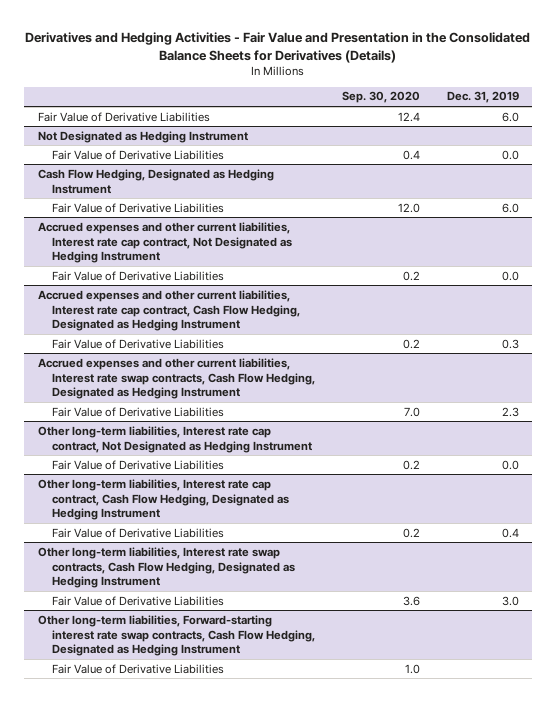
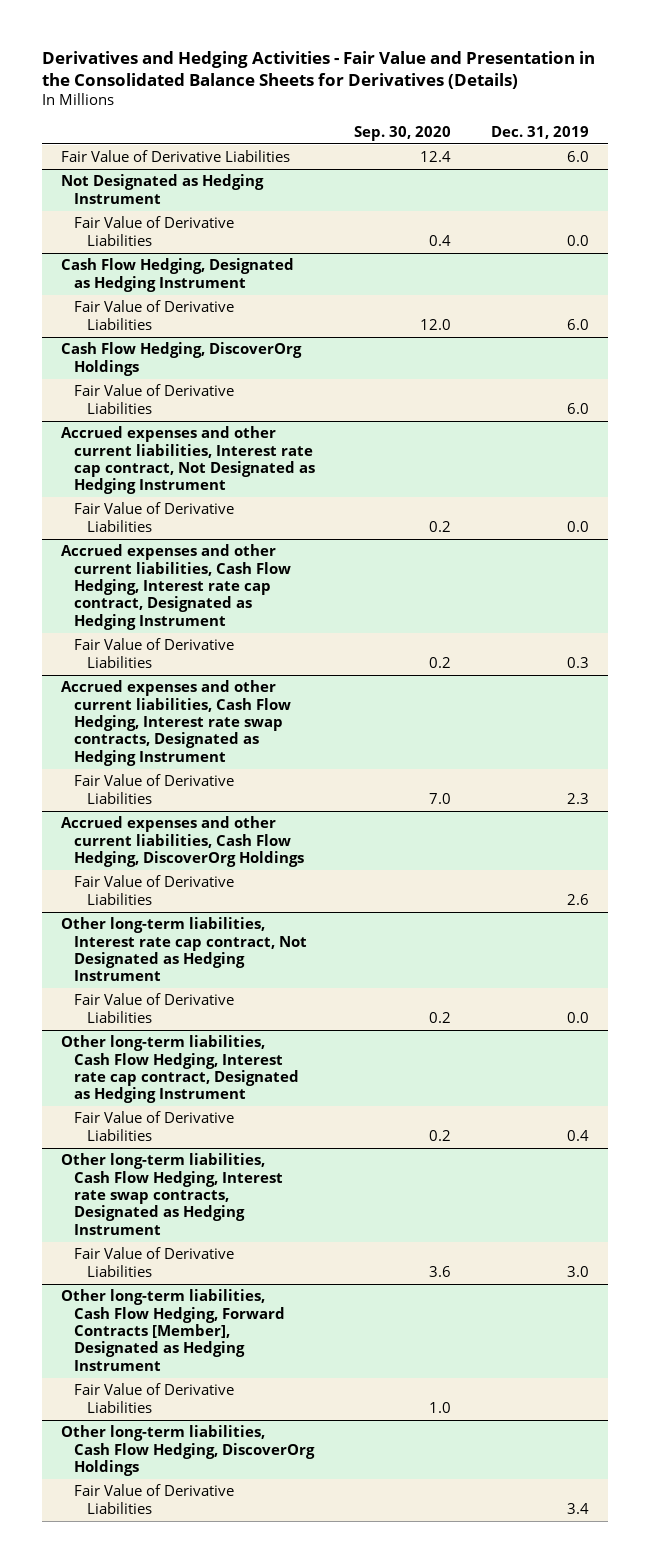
+ Cash Flow Hedging, DiscoverOrg Holdings
+ Fair Value of Derivative Liabilities | | 6.0
- Accrued expenses and other current liabilities, Interest rate cap contract, Cash Flow Hedging, Designated as Hedging Instrument
+ Accrued expenses and other current liabilities, Cash Flow Hedging, Interest rate cap contract, Designated as Hedging Instrument
- Accrued expenses and other current liabilities, Interest rate swap contracts, Cash Flow Hedging, Designated as Hedging Instrument
+ Accrued expenses and other current liabilities, Cash Flow Hedging, Interest rate swap contracts, Designated as Hedging Instrument
+ Accrued expenses and other current liabilities, Cash Flow Hedging, DiscoverOrg Holdings
+ Fair Value of Derivative Liabilities | | 2.6
- Other long-term liabilities, Interest rate cap contract, Cash Flow Hedging, Designated as Hedging Instrument
+ Other long-term liabilities, Cash Flow Hedging, Interest rate cap contract, Designated as Hedging Instrument
- Other long-term liabilities, Interest rate swap contracts, Cash Flow Hedging, Designated as Hedging Instrument
+ Other long-term liabilities, Cash Flow Hedging, Interest rate swap contracts, Designated as Hedging Instrument
- Other long-term liabilities, Forward-starting interest rate swap contracts, Cash Flow Hedging, Designated as Hedging Instrument
+ Other long-term liabilities, Cash Flow Hedging, Forward Contracts [Member], Designated as Hedging Instrument
+ Other long-term liabilities, Cash Flow Hedging, DiscoverOrg Holdings
+ Fair Value of Derivative Liabilities | | 3.4

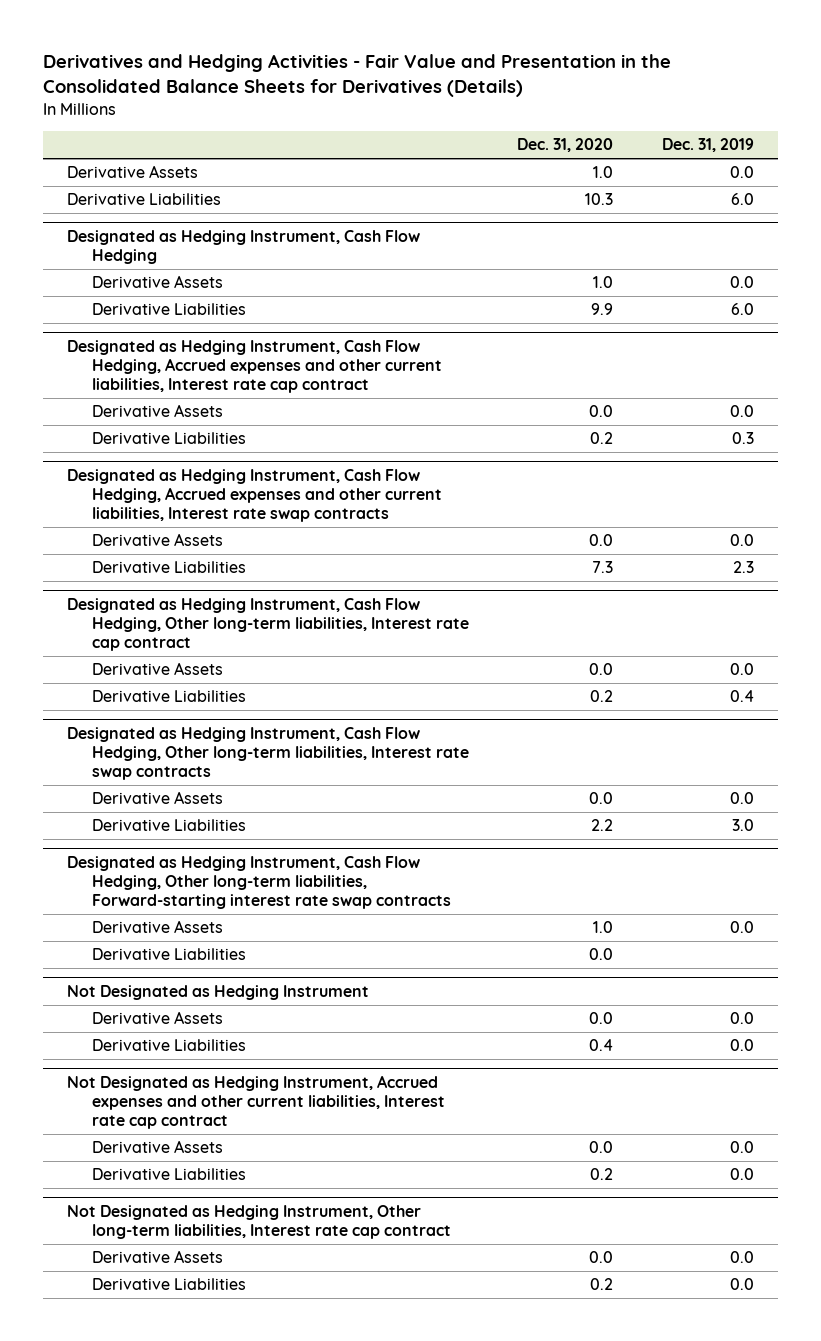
- | Sep. 30, 2020 | Dec. 31, 2019
+ | Dec. 31, 2020 | Dec. 31, 2019
- Fair Value of Derivative Liabilities | 12.4 | 6.0
+ Derivative Assets | 1.0 | 0.0
+ Derivative Liabilities | 10.3 | 6.0
+ Designated as Hedging Instrument, Cash Flow Hedging
+ Derivative Assets | 1.0 | 0.0
+ Derivative Liabilities | 9.9 | 6.0
+ Designated as Hedging Instrument, Cash Flow Hedging, Accrued expenses and other current liabilities, Interest rate cap contract
+ Derivative Assets | 0.0 | 0.0
+ Derivative Liabilities | 0.2 | 0.3
+ Designated as Hedging Instrument, Cash Flow Hedging, Accrued expenses and other current liabilities, Interest rate swap contracts
+ Derivative Assets | 0.0 | 0.0
+ Derivative Liabilities | 7.3 | 2.3
+ Designated as Hedging Instrument, Cash Flow Hedging, Other long-term liabilities, Interest rate cap contract
+ Derivative Assets | 0.0 | 0.0
+ Derivative Liabilities | 0.2 | 0.4
+ Designated as Hedging Instrument, Cash Flow Hedging, Other long-term liabilities, Interest rate swap contracts
+ Derivative Assets | 0.0 | 0.0
+ Derivative Liabilities | 2.2 | 3.0
+ Designated as Hedging Instrument, Cash Flow Hedging, Other long-term liabilities, Forward-starting interest rate swap contracts
+ Derivative Assets | 1.0 | 0.0
+ Derivative Liabilities | 0.0 |
@ Not Designated as Hedging Instrument
- Fair Value of Derivative Liabilities | 0.4 | 0.0
- Cash Flow Hedging, Designated as Hedging Instrument
- Fair Value of Derivative Liabilities | 12.0 | 6.0
- Cash Flow Hedging, DiscoverOrg Holdings
- Fair Value of Derivative Liabilities | | 6.0
- Accrued expenses and other current liabilities, Interest rate cap contract, Not Designated as Hedging Instrument
- Fair Value of Derivative Liabilities | 0.2 | 0.0
- Accrued expenses and other current liabilities, Cash Flow Hedging, Interest rate cap contract, Designated as Hedging Instrument
- Fair Value of Derivative Liabilities | 0.2 | 0.3
- Accrued expenses and other current liabilities, Cash Flow Hedging, Interest rate swap contracts, Designated as Hedging Instrument
- Fair Value of Derivative Liabilities | 7.0 | 2.3
- Accrued expenses and other current liabilities, Cash Flow Hedging, DiscoverOrg Holdings
- Fair Value of Derivative Liabilities | | 2.6
- Other long-term liabilities, Interest rate cap contract, Not Designated as Hedging Instrument
- Fair Value of Derivative Liabilities | 0.2 | 0.0
- Other long-term liabilities, Cash Flow Hedging, Interest rate cap contract, Designated as Hedging Instrument
- Fair Value of Derivative Liabilities | 0.2 | 0.4
- Other long-term liabilities, Cash Flow Hedging, Interest rate swap contracts, Designated as Hedging Instrument
- Fair Value of Derivative Liabilities | 3.6 | 3.0
- Other long-term liabilities, Cash Flow Hedging, Forward Contracts [Member], Designated as Hedging Instrument
- Fair Value of Derivative Liabilities | 1.0 |
- Other long-term liabilities, Cash Flow Hedging, DiscoverOrg Holdings
- Fair Value of Derivative Liabilities | | 3.4
@ Not Designated as Hedging Instrument
+ Derivative Assets | 0.0 | 0.0
+ Derivative Liabilities | 0.4 | 0.0
+ Not Designated as Hedging Instrument, Accrued expenses and other current liabilities, Interest rate cap contract
+ Derivative Assets | 0.0 | 0.0
+ Derivative Liabilities | 0.2 | 0.0
+ Not Designated as Hedging Instrument, Other long-term liabilities, Interest rate cap contract
+ Derivative Assets | 0.0 | 0.0
+ Derivative Liabilities | 0.2 | 0.0

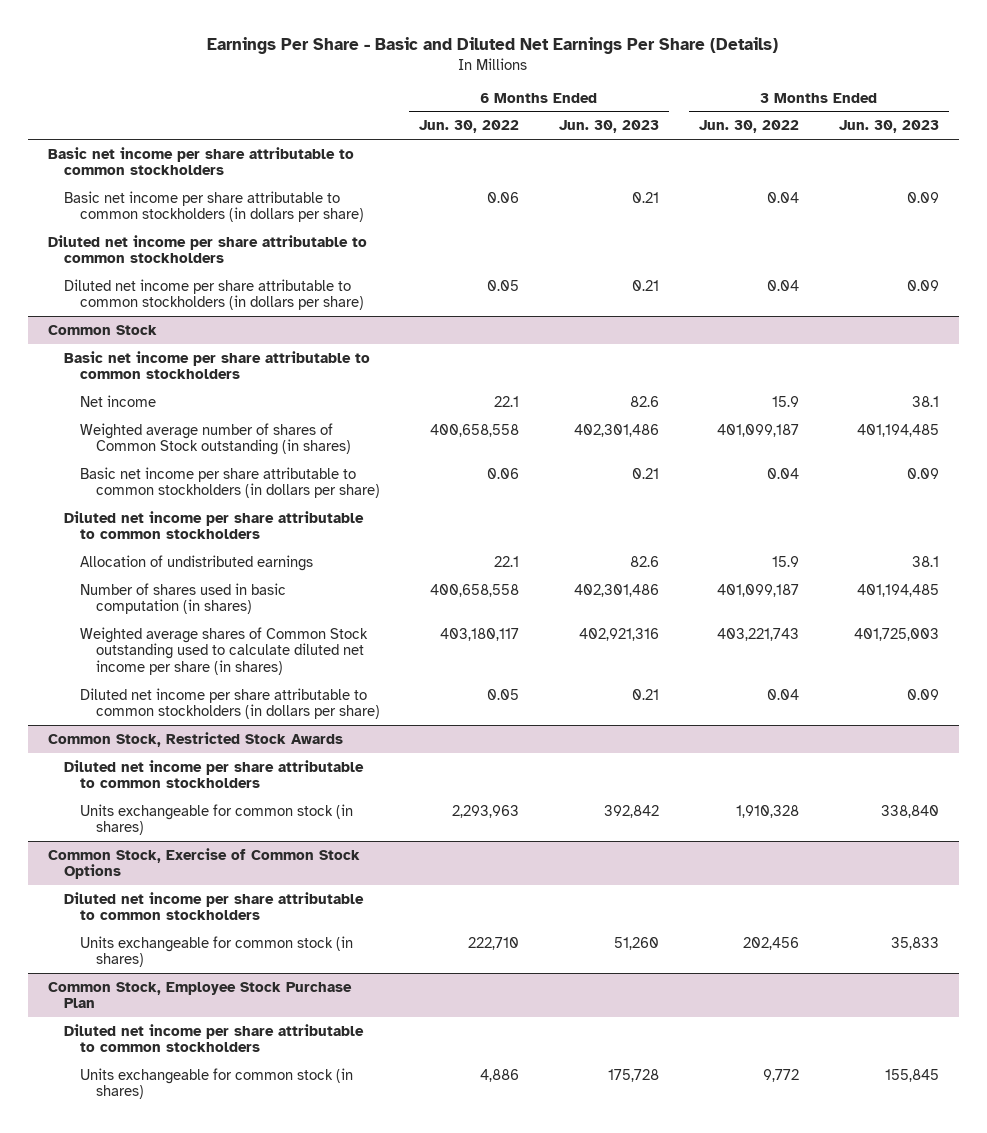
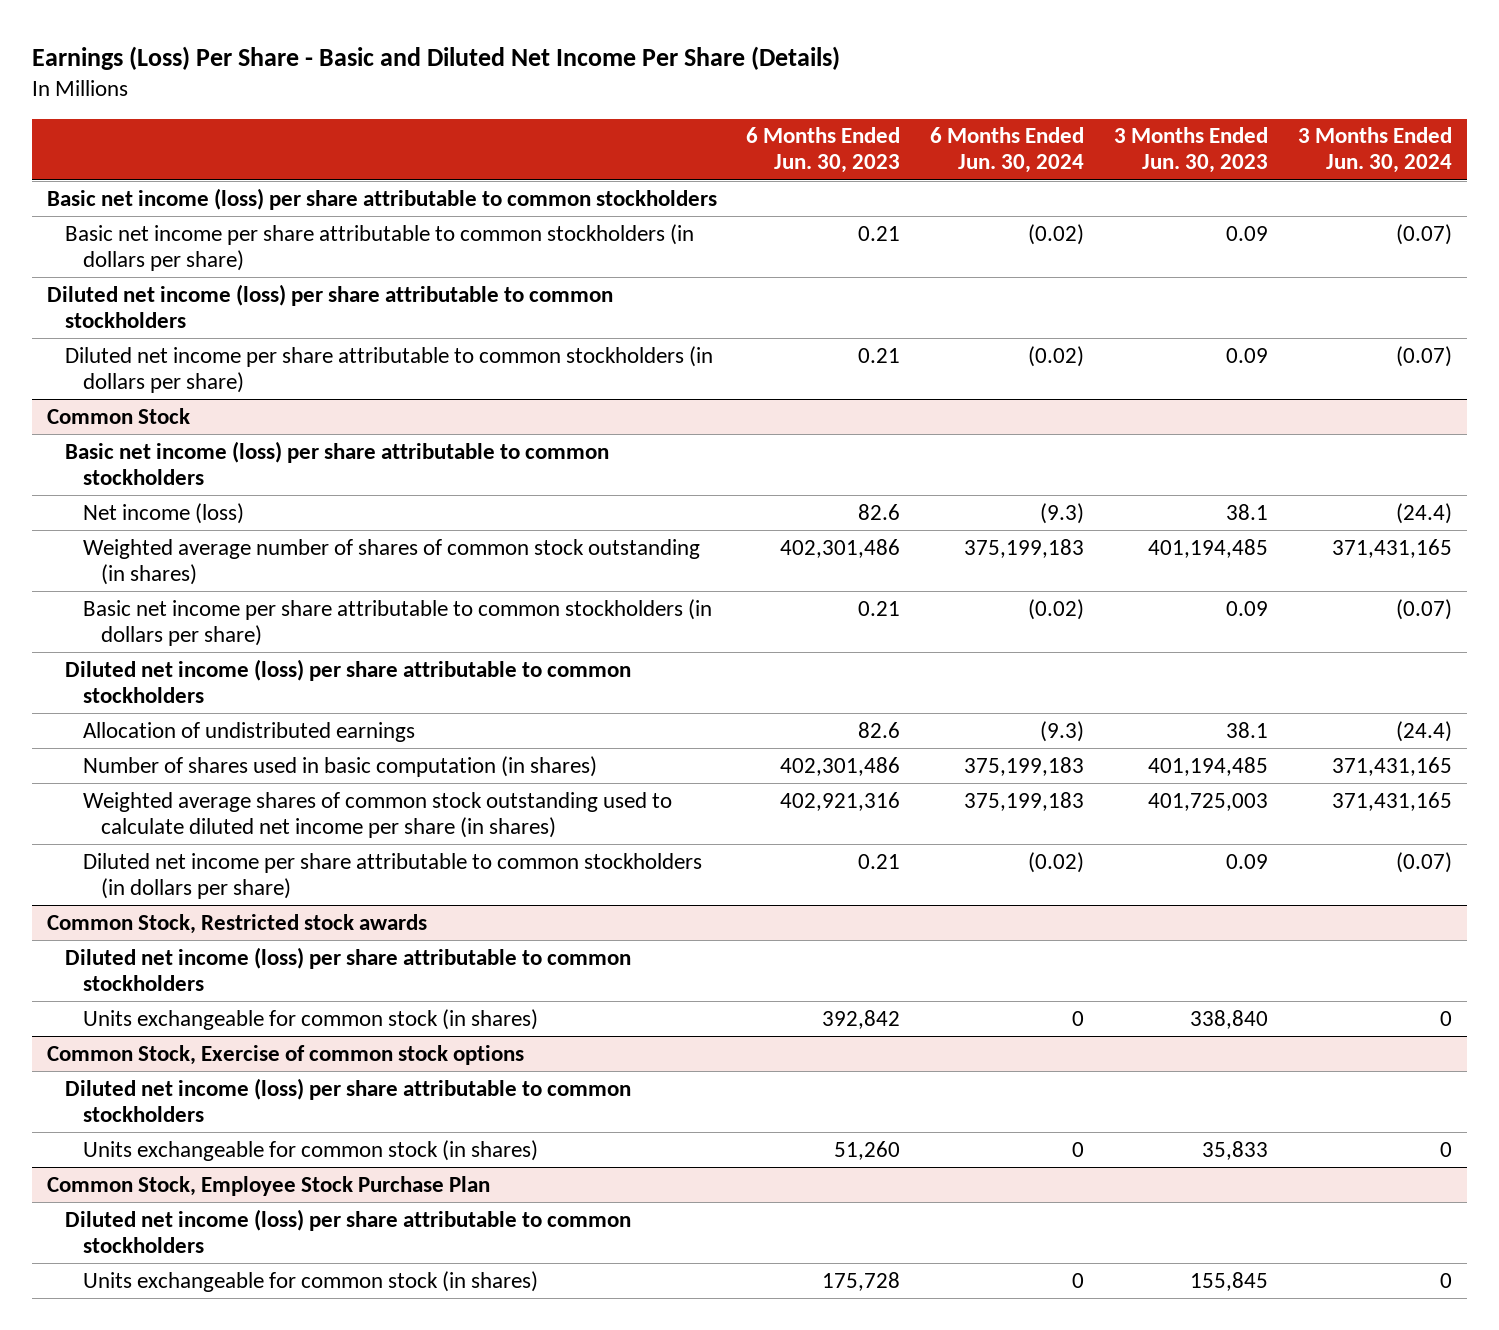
- Earnings Per Share - Basic and Diluted Net Earnings Per Share (Details)
+ Earnings (Loss) Per Share - Basic and Diluted Net Income Per Share (Details)
- | 6 Months Ended Jun. 30, 2022 | 6 Months Ended Jun. 30, 2023 | 3 Months Ended Jun. 30, 2022 | 3 Months Ended Jun. 30, 2023
+ | 6 Months Ended Jun. 30, 2023 | 6 Months Ended Jun. 30, 2024 | 3 Months Ended Jun. 30, 2023 | 3 Months Ended Jun. 30, 2024
- Basic net income per share attributable to common stockholders
+ Basic net income (loss) per share attributable to common stockholders
- Diluted net income per share attributable to common stockholders
+ Diluted net income (loss) per share attributable to common stockholders
@ Common Stock
- Basic net income per share attributable to common stockholders
- Net income | 22.1 | 82.6 | 15.9 | 38.1
- Weighted average number of shares of Common Stock outstanding (in shares) | 400,658,558 | 402,301,486 | 401,099,187 | 401,194,485
+ Basic net income (loss) per share attributable to common stockholders
+ Net income (loss) | 82.6 | (9.3) | 38.1 | (24.4)
+ Weighted average number of shares of common stock outstanding (in shares) | 402,301,486 | 375,199,183 | 401,194,485 | 371,431,165
- Diluted net income per share attributable to common stockholders
+ Diluted net income (loss) per share attributable to common stockholders
- Weighted average shares of Common Stock outstanding used to calculate diluted net income per share (in shares) | 403,180,117 | 402,921,316 | 403,221,743 | 401,725,003
+ Weighted average shares of common stock outstanding used to calculate diluted net income per share (in shares) | 402,921,316 | 375,199,183 | 401,725,003 | 371,431,165
- Common Stock, Restricted Stock Awards
- Diluted net income per share attributable to common stockholders
+ Common Stock, Restricted stock awards
+ Diluted net income (loss) per share attributable to common stockholders
- Common Stock, Exercise of Common Stock Options
- Diluted net income per share attributable to common stockholders
+ Common Stock, Exercise of common stock options
+ Diluted net income (loss) per share attributable to common stockholders
@ Common Stock, Employee Stock Purchase Plan
- Diluted net income per share attributable to common stockholders
+ Diluted net income (loss) per share attributable to common stockholders

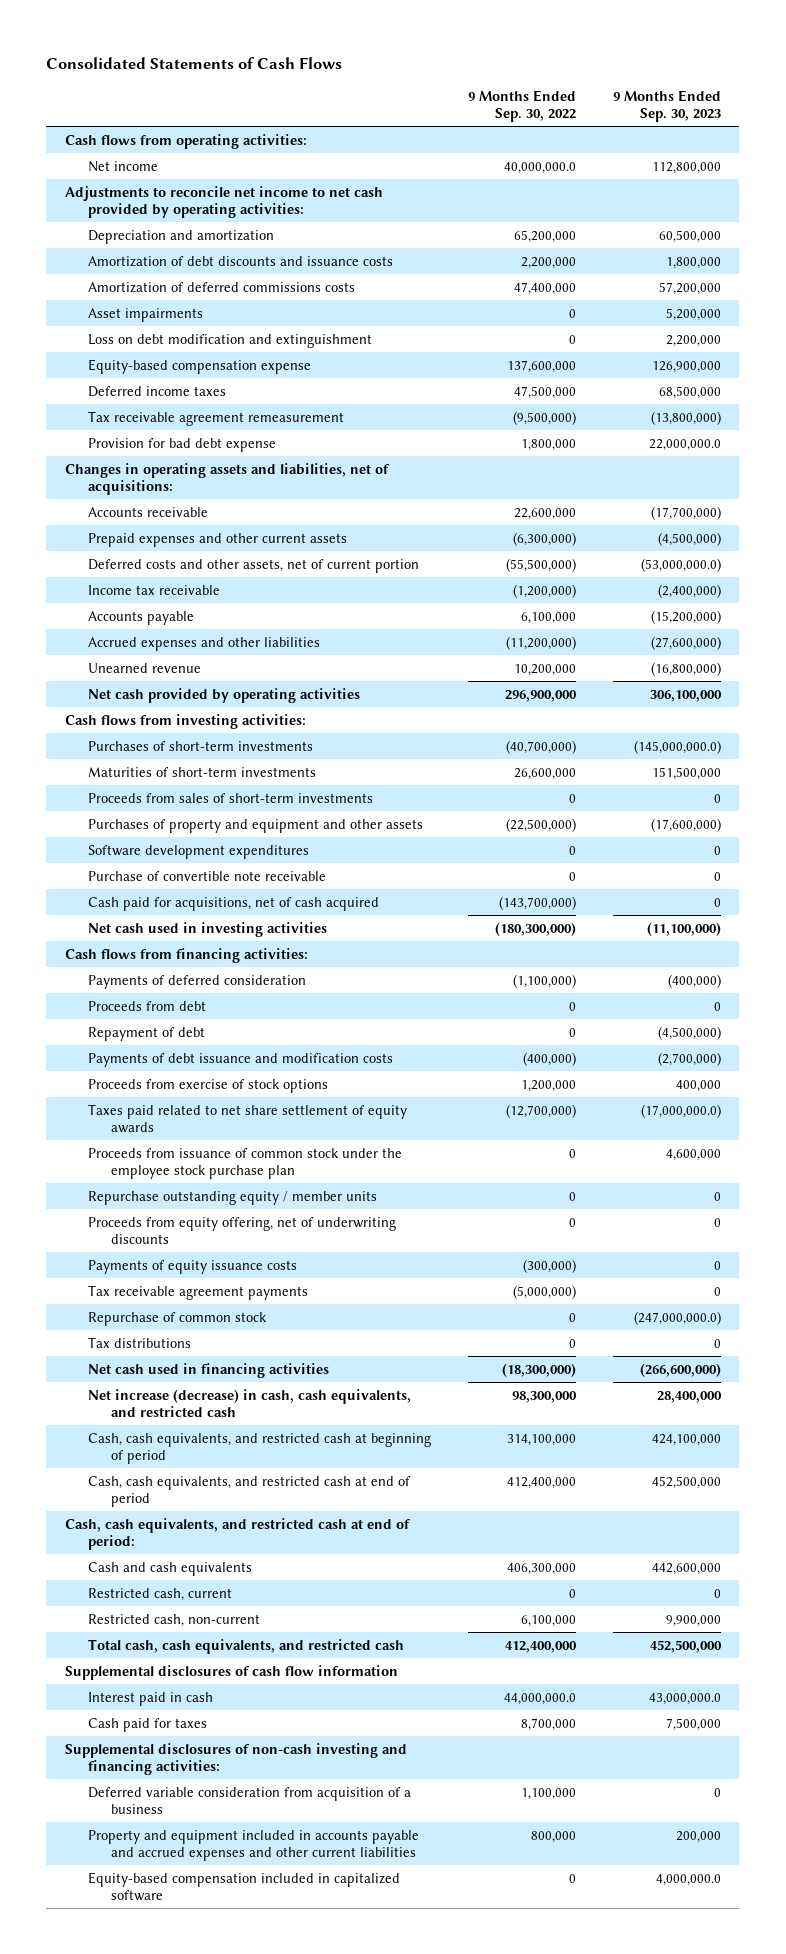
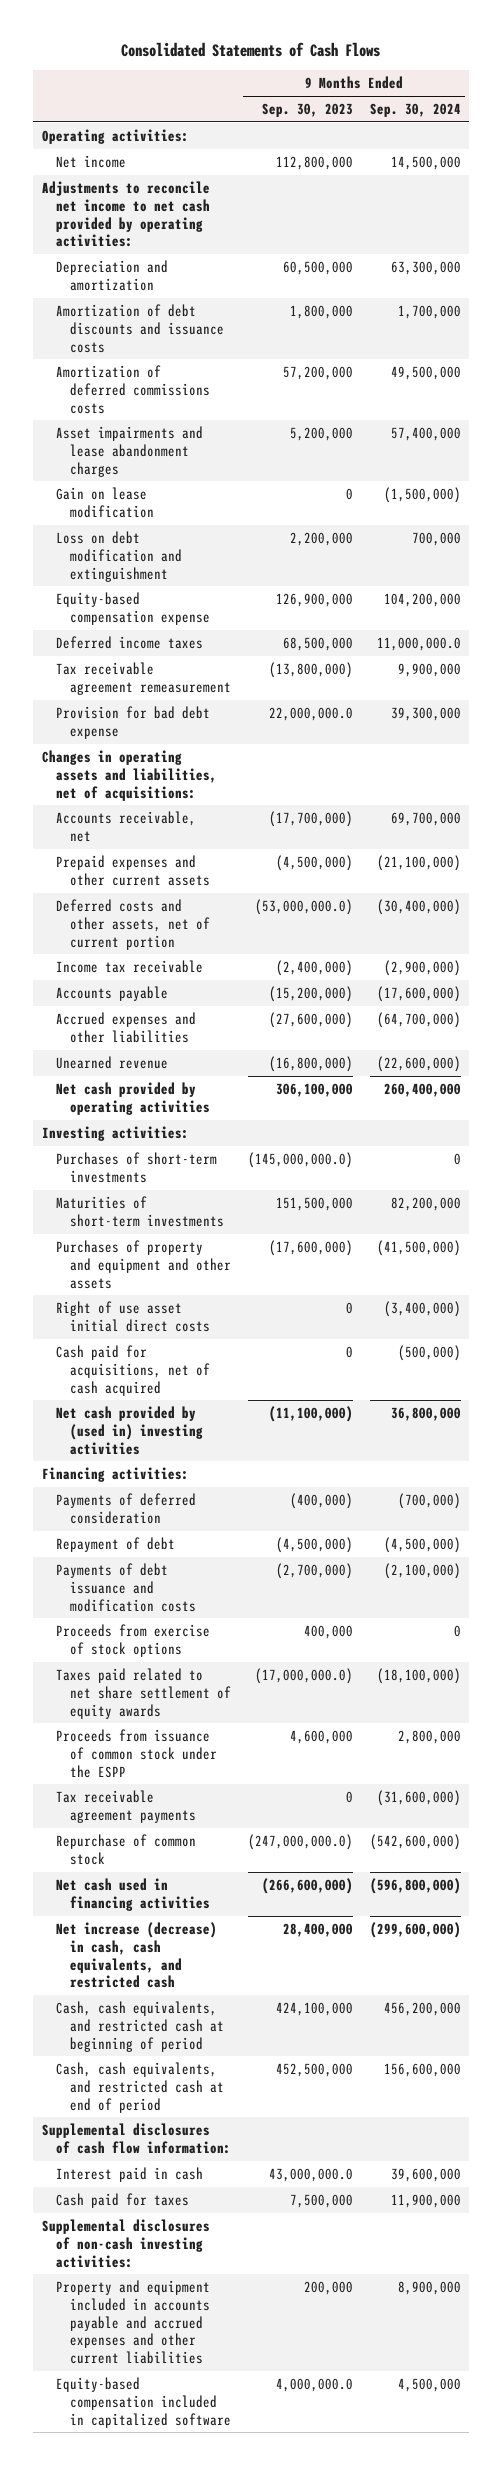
- | 9 Months Ended Sep. 30, 2022 | 9 Months Ended Sep. 30, 2023
+ | 9 Months Ended Sep. 30, 2023 | 9 Months Ended Sep. 30, 2024
- Cash flows from operating activities:
+ Operating activities:
- Asset impairments | 0 | 5,200,000
+ Asset impairments and lease abandonment charges | 5,200,000 | 57,400,000
+ Gain on lease modification | 0 | (1,500,000)
- Accounts receivable | 22,600,000 | (17,700,000)
+ Accounts receivable, net | (17,700,000) | 69,700,000
- Cash flows from investing activities:
+ Investing activities:
- Proceeds from sales of short-term investments | 0 | 0
- Software development expenditures | 0 | 0
- Purchase of convertible note receivable | 0 | 0
+ Right of use asset initial direct costs | 0 | (3,400,000)
- Net cash used in investing activities | (180,300,000) | (11,100,000)
- Cash flows from financing activities:
+ Net cash provided by (used in) investing activities | (11,100,000) | 36,800,000
+ Financing activities:
- Proceeds from debt | 0 | 0
- Proceeds from issuance of common stock under the employee stock purchase plan | 0 | 4,600,000
- Repurchase outstanding equity / member units | 0 | 0
- Proceeds from equity offering, net of underwriting discounts | 0 | 0
- Payments of equity issuance costs | (300,000) | 0
+ Proceeds from issuance of common stock under the ESPP | 4,600,000 | 2,800,000
- Tax distributions | 0 | 0
- Cash, cash equivalents, and restricted cash at end of period:
- Cash and cash equivalents | 406,300,000 | 442,600,000
- Restricted cash, current | 0 | 0
- Restricted cash, non-current | 6,100,000 | 9,900,000
- Total cash, cash equivalents, and restricted cash | 412,400,000 | 452,500,000
- Supplemental disclosures of cash flow information
+ Supplemental disclosures of cash flow information:
- Supplemental disclosures of non-cash investing and financing activities:
- Deferred variable consideration from acquisition of a business | 1,100,000 | 0
+ Supplemental disclosures of non-cash investing activities:

